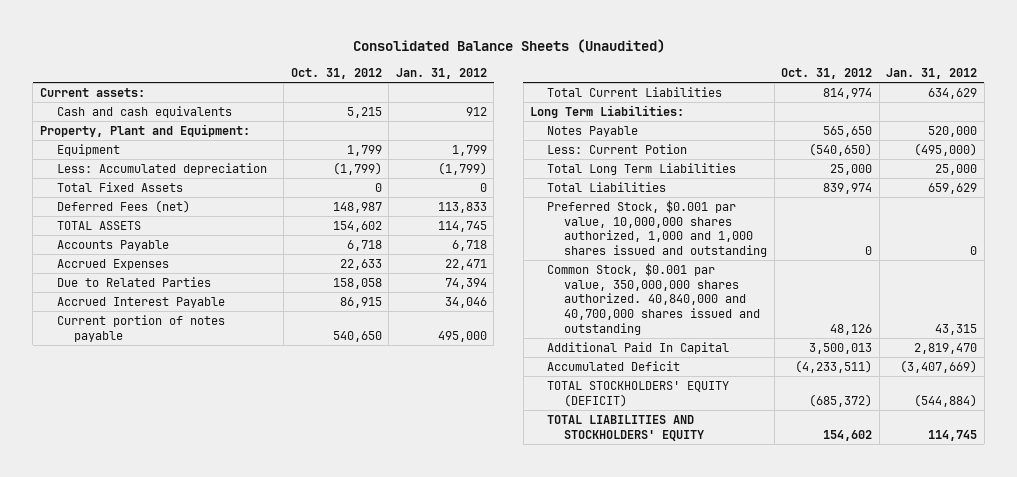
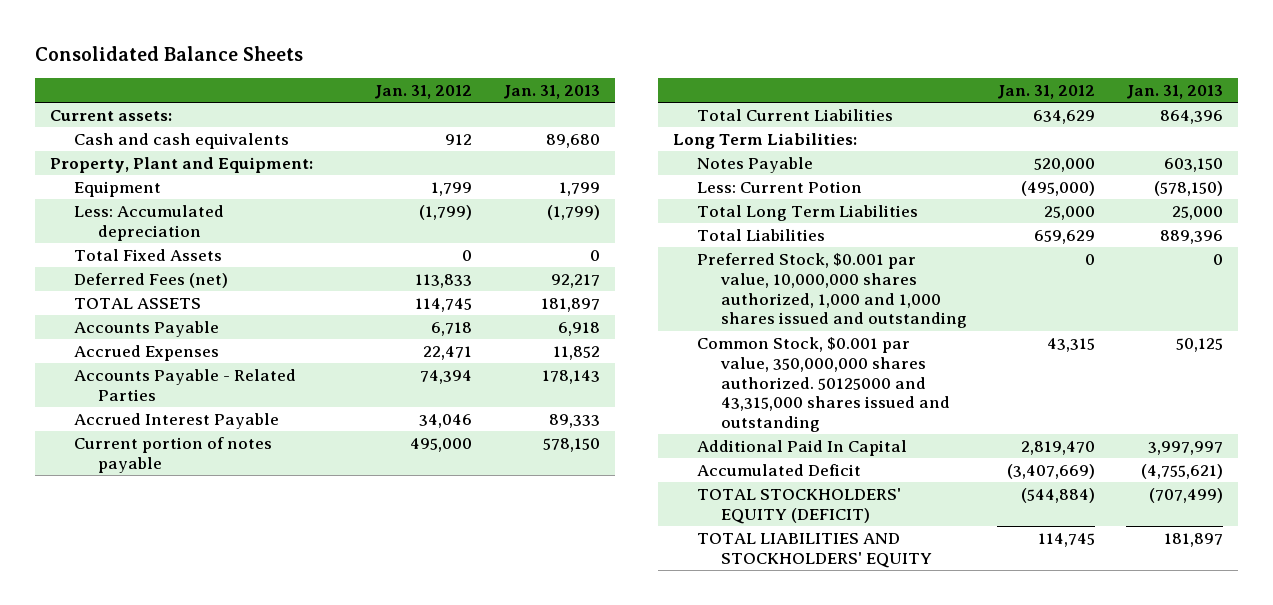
- Consolidated Balance Sheets (Unaudited)
+ Consolidated Balance Sheets
- | Oct. 31, 2012 | Jan. 31, 2012
+ | Jan. 31, 2012 | Jan. 31, 2013
- Due to Related Parties | 158,058 | 74,394
+ Accounts Payable - Related Parties | 74,394 | 178,143
- Common Stock, $0.001 par value, 350,000,000 shares authorized. 40,840,000 and 40,700,000 shares issued and outstanding | 48,126 | 43,315
+ Common Stock, $0.001 par value, 350,000,000 shares authorized. 50125000 and 43,315,000 shares issued and outstanding | 43,315 | 50,125

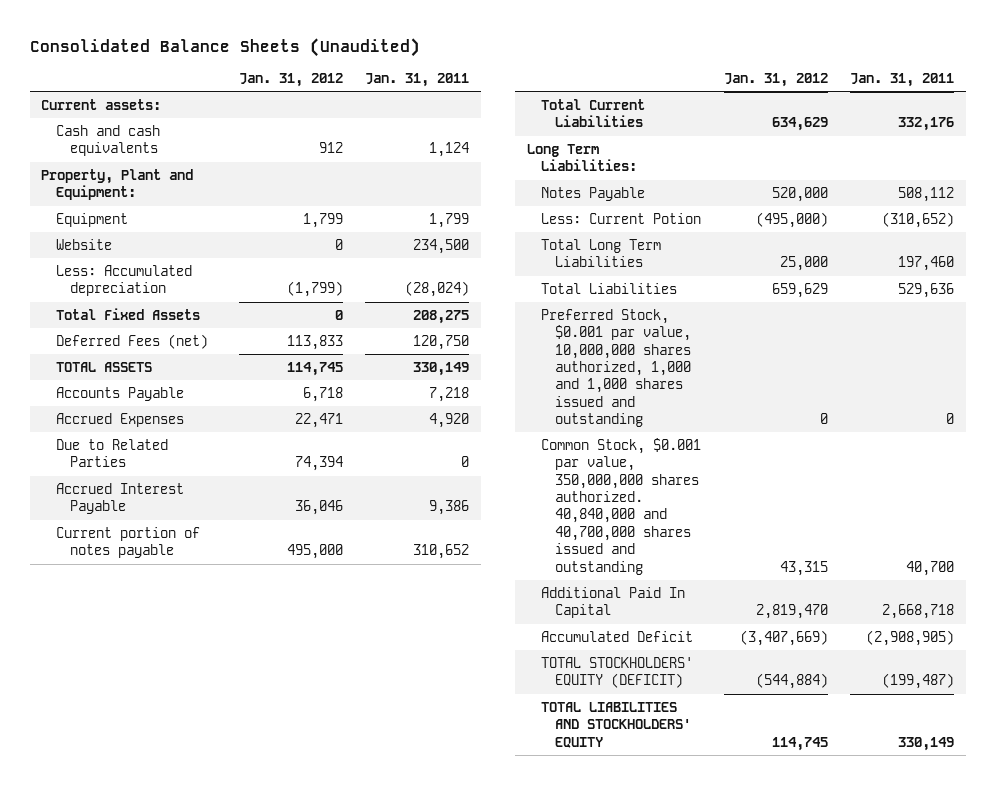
- Consolidated Balance Sheets
+ Consolidated Balance Sheets (Unaudited)
- | Jan. 31, 2012 | Jan. 31, 2013
+ | Jan. 31, 2012 | Jan. 31, 2011
+ Website | 0 | 234,500
- Accounts Payable - Related Parties | 74,394 | 178,143
- Accrued Interest Payable | 34,046 | 89,333
+ Due to Related Parties | 74,394 | 0
+ Accrued Interest Payable | 36,046 | 9,386
- Common Stock, $0.001 par value, 350,000,000 shares authorized. 50125000 and 43,315,000 shares issued and outstanding | 43,315 | 50,125
+ Common Stock, $0.001 par value, 350,000,000 shares authorized. 40,840,000 and 40,700,000 shares issued and outstanding | 43,315 | 40,700

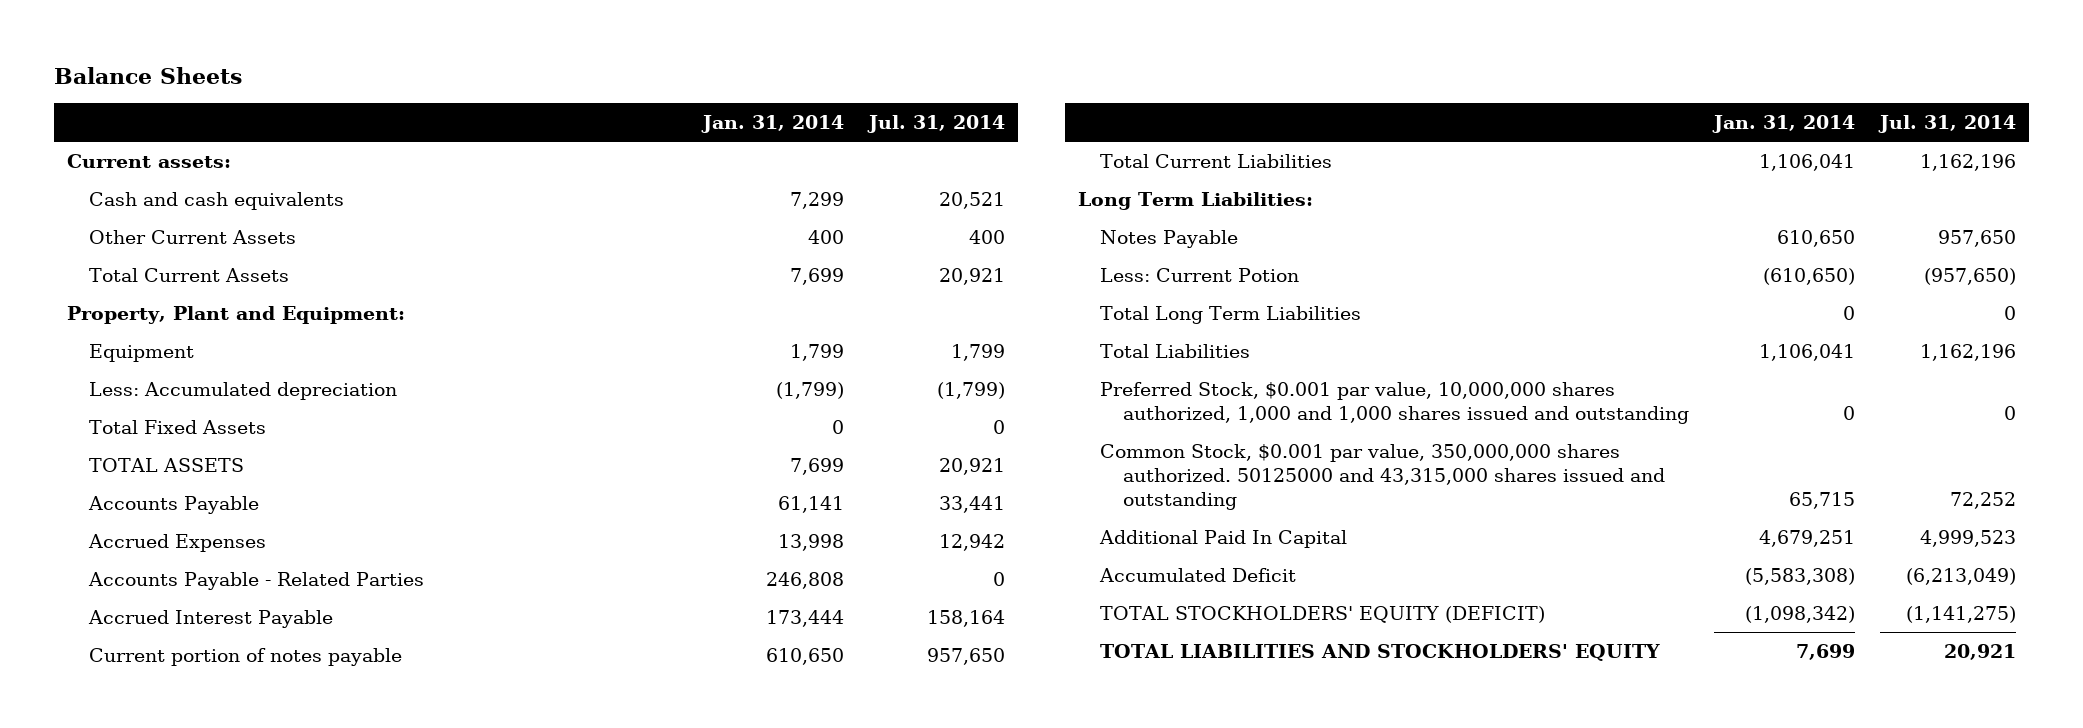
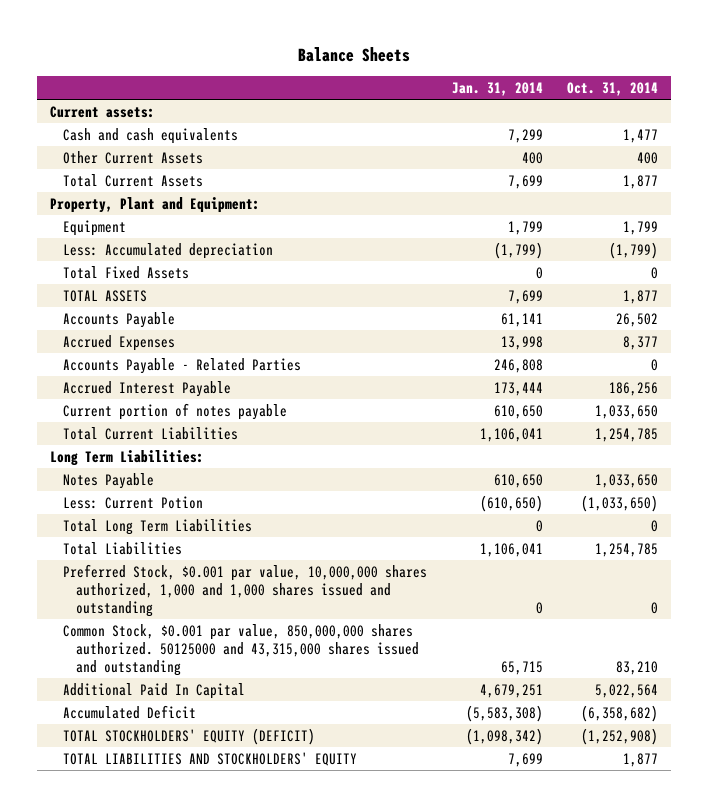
- | Jan. 31, 2014 | Jul. 31, 2014
+ | Jan. 31, 2014 | Oct. 31, 2014
- Common Stock, $0.001 par value, 350,000,000 shares authorized. 50125000 and 43,315,000 shares issued and outstanding | 65,715 | 72,252
+ Common Stock, $0.001 par value, 850,000,000 shares authorized. 50125000 and 43,315,000 shares issued and outstanding | 65,715 | 83,210

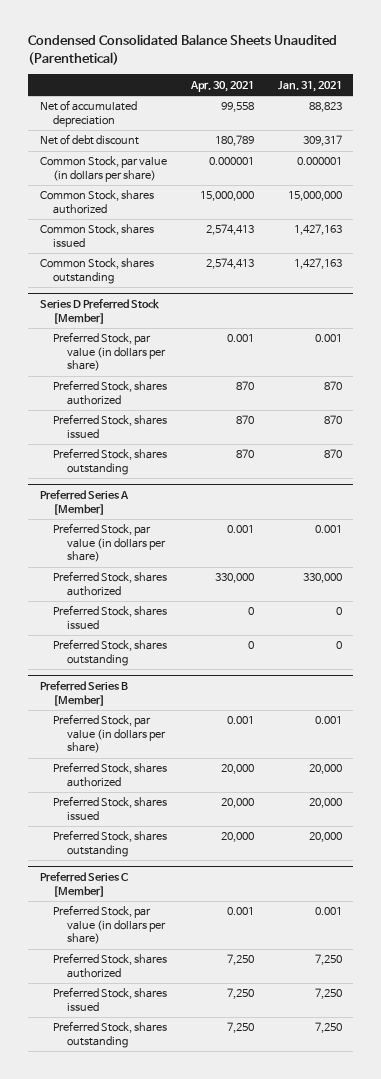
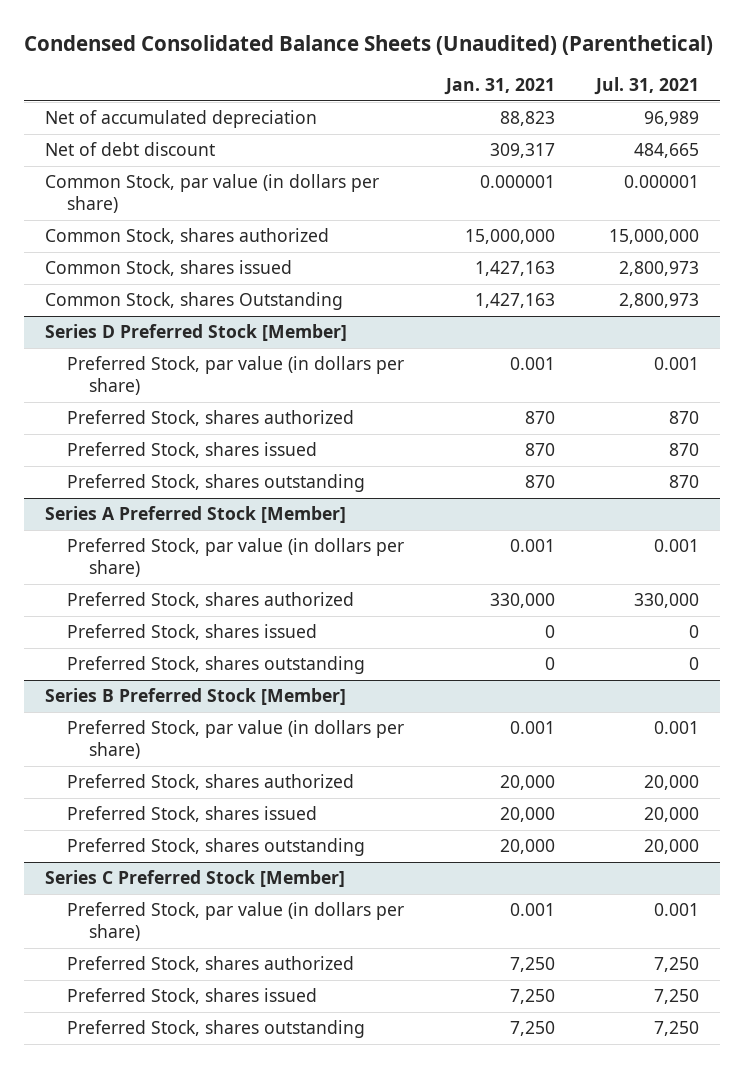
- Condensed Consolidated Balance Sheets Unaudited (Parenthetical)
+ Condensed Consolidated Balance Sheets (Unaudited) (Parenthetical)
- | Apr. 30, 2021 | Jan. 31, 2021
+ | Jan. 31, 2021 | Jul. 31, 2021
- Common Stock, shares outstanding | 2,574,413 | 1,427,163
+ Common Stock, shares Outstanding | 1,427,163 | 2,800,973
- Preferred Series A [Member]
+ Series A Preferred Stock [Member]
- Preferred Series B [Member]
+ Series B Preferred Stock [Member]
- Preferred Series C [Member]
+ Series C Preferred Stock [Member]

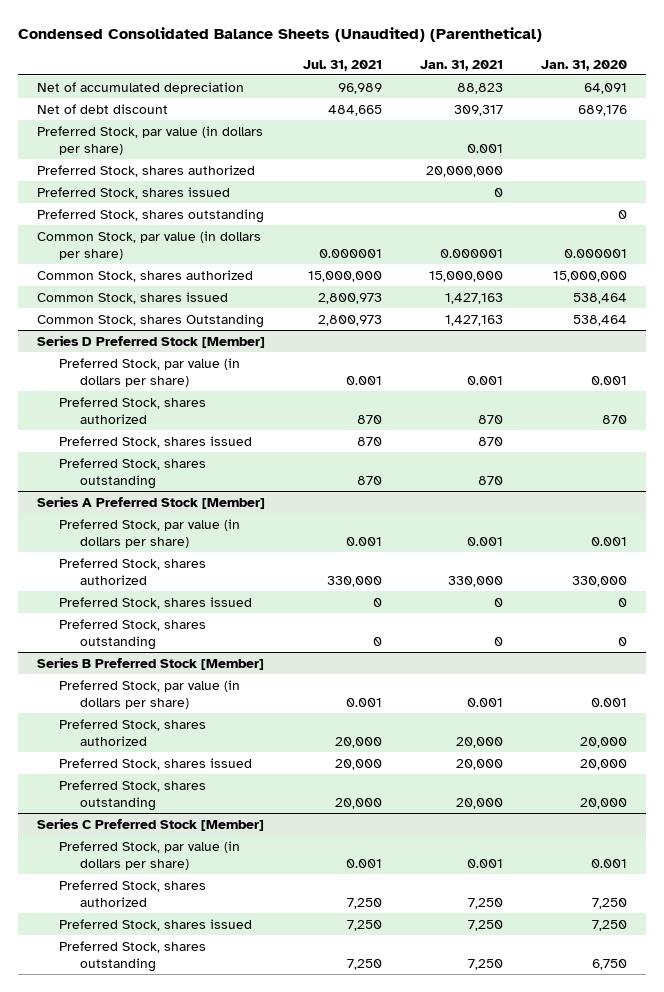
- | Jan. 31, 2021 | Jul. 31, 2021
+ | Jul. 31, 2021 | Jan. 31, 2021 | Jan. 31, 2020
+ Preferred Stock, par value (in dollars per share) | | 0.001 |
+ Preferred Stock, shares authorized | | 20,000,000 |
+ Preferred Stock, shares issued | | 0 |
+ Preferred Stock, shares outstanding | | | 0

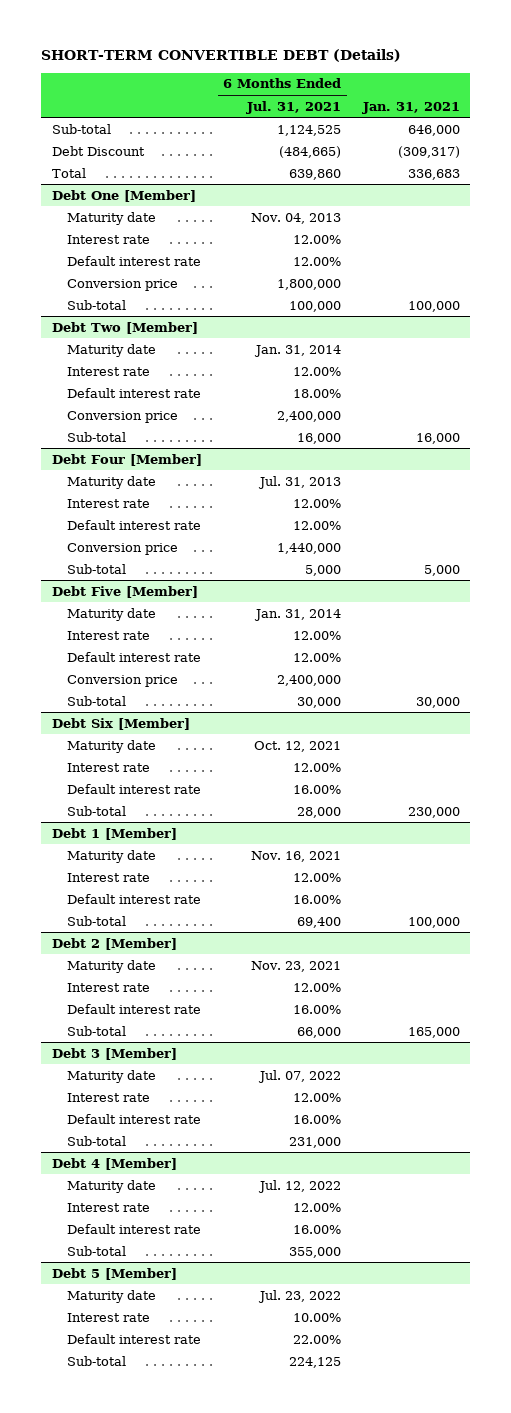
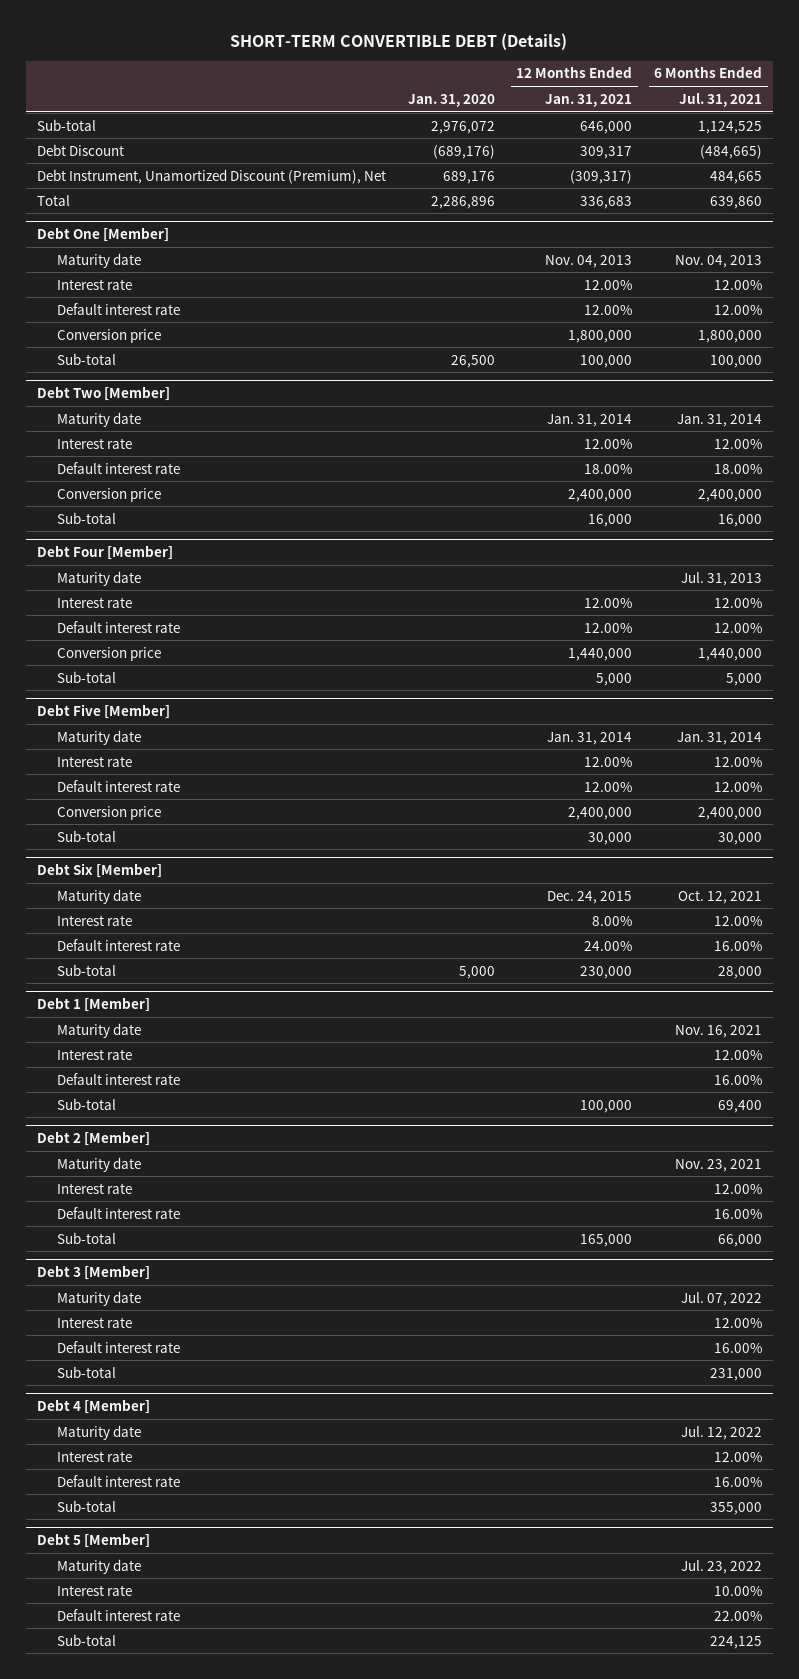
- | 6 Months Ended Jul. 31, 2021 | Jan. 31, 2021
+ | Jan. 31, 2020 | 12 Months Ended Jan. 31, 2021 | 6 Months Ended Jul. 31, 2021
+ Debt Instrument, Unamortized Discount (Premium), Net | 689,176 | (309,317) | 484,665

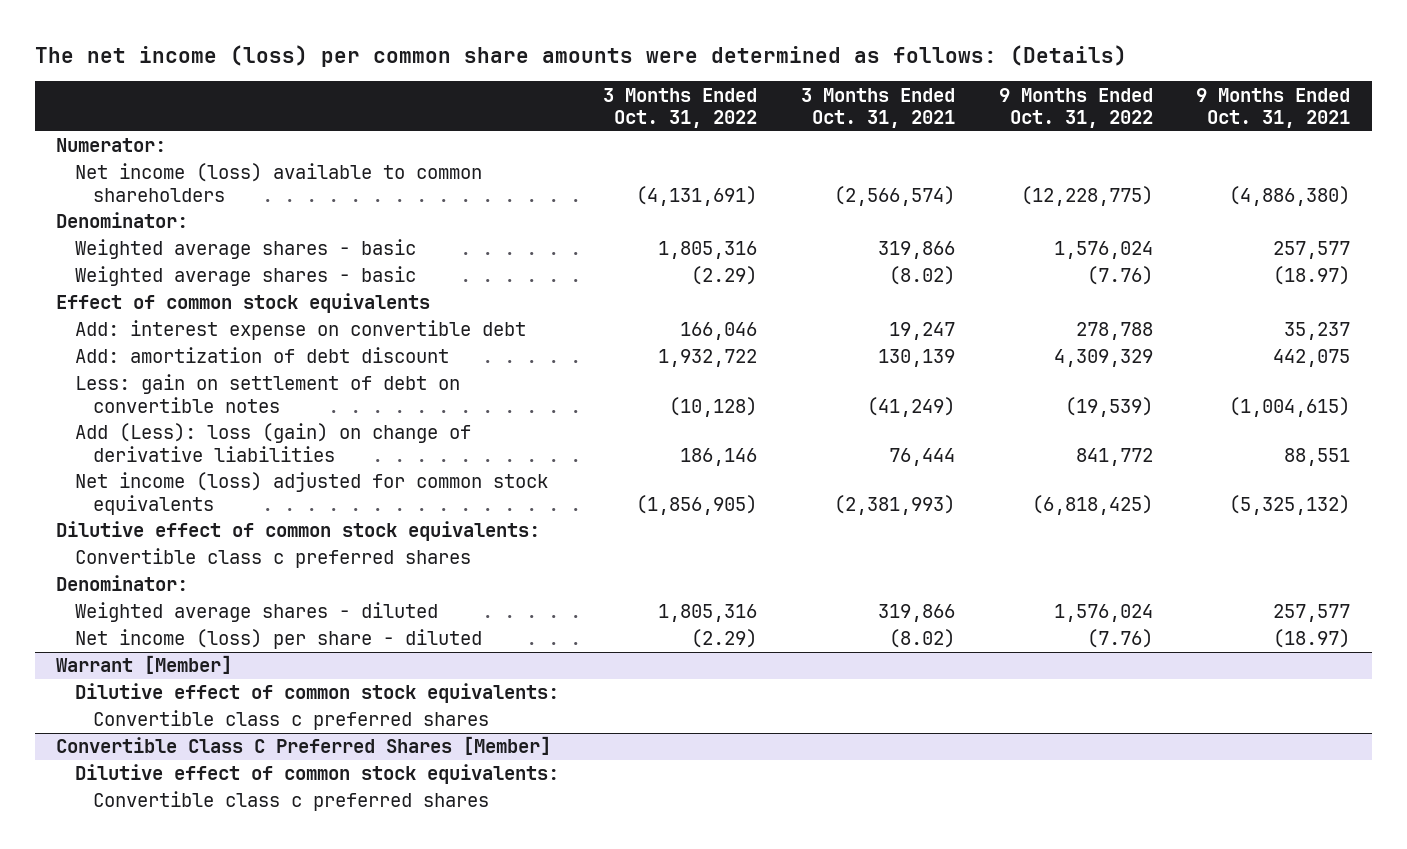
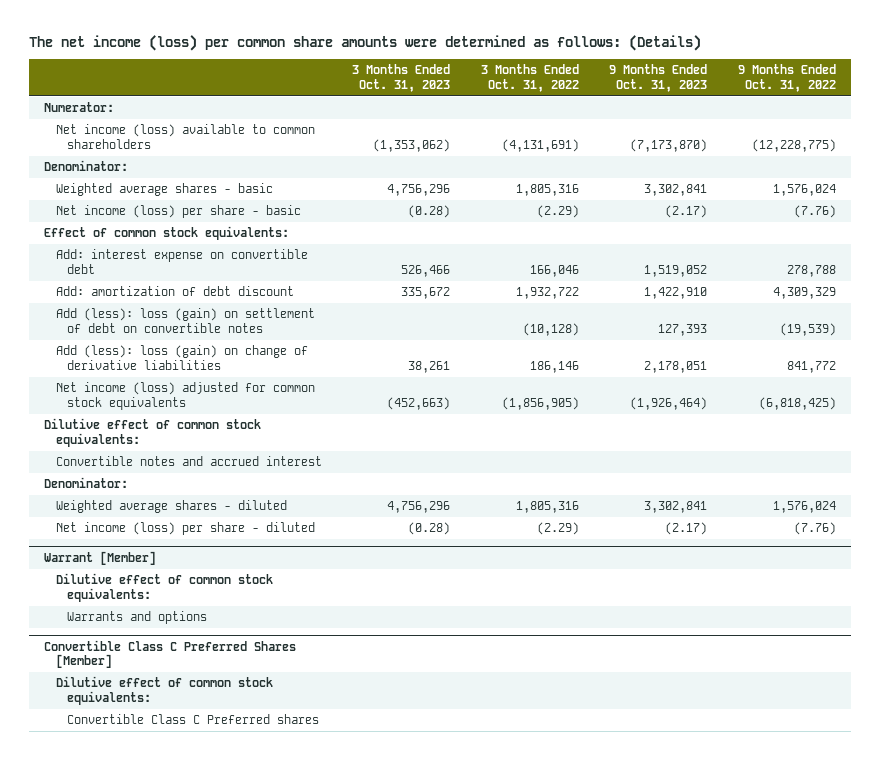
- | 3 Months Ended Oct. 31, 2022 | 3 Months Ended Oct. 31, 2021 | 9 Months Ended Oct. 31, 2022 | 9 Months Ended Oct. 31, 2021
+ | 3 Months Ended Oct. 31, 2023 | 3 Months Ended Oct. 31, 2022 | 9 Months Ended Oct. 31, 2023 | 9 Months Ended Oct. 31, 2022
- Weighted average shares - basic | (2.29) | (8.02) | (7.76) | (18.97)
- Effect of common stock equivalents
+ Net income (loss) per share - basic | (0.28) | (2.29) | (2.17) | (7.76)
+ Effect of common stock equivalents:
- Less: gain on settlement of debt on convertible notes | (10,128) | (41,249) | (19,539) | (1,004,615)
- Add (Less): loss (gain) on change of derivative liabilities | 186,146 | 76,444 | 841,772 | 88,551
+ Add (less): loss (gain) on settlement of debt on convertible notes | | (10,128) | 127,393 | (19,539)
+ Add (less): loss (gain) on change of derivative liabilities | 38,261 | 186,146 | 2,178,051 | 841,772
- Convertible class c preferred shares
+ Convertible notes and accrued interest
@ Warrant [Member]
- Convertible class c preferred shares
+ Warrants and options
@ Convertible Class C Preferred Shares [Member]
- Convertible class c preferred shares
+ Convertible Class C Preferred shares

